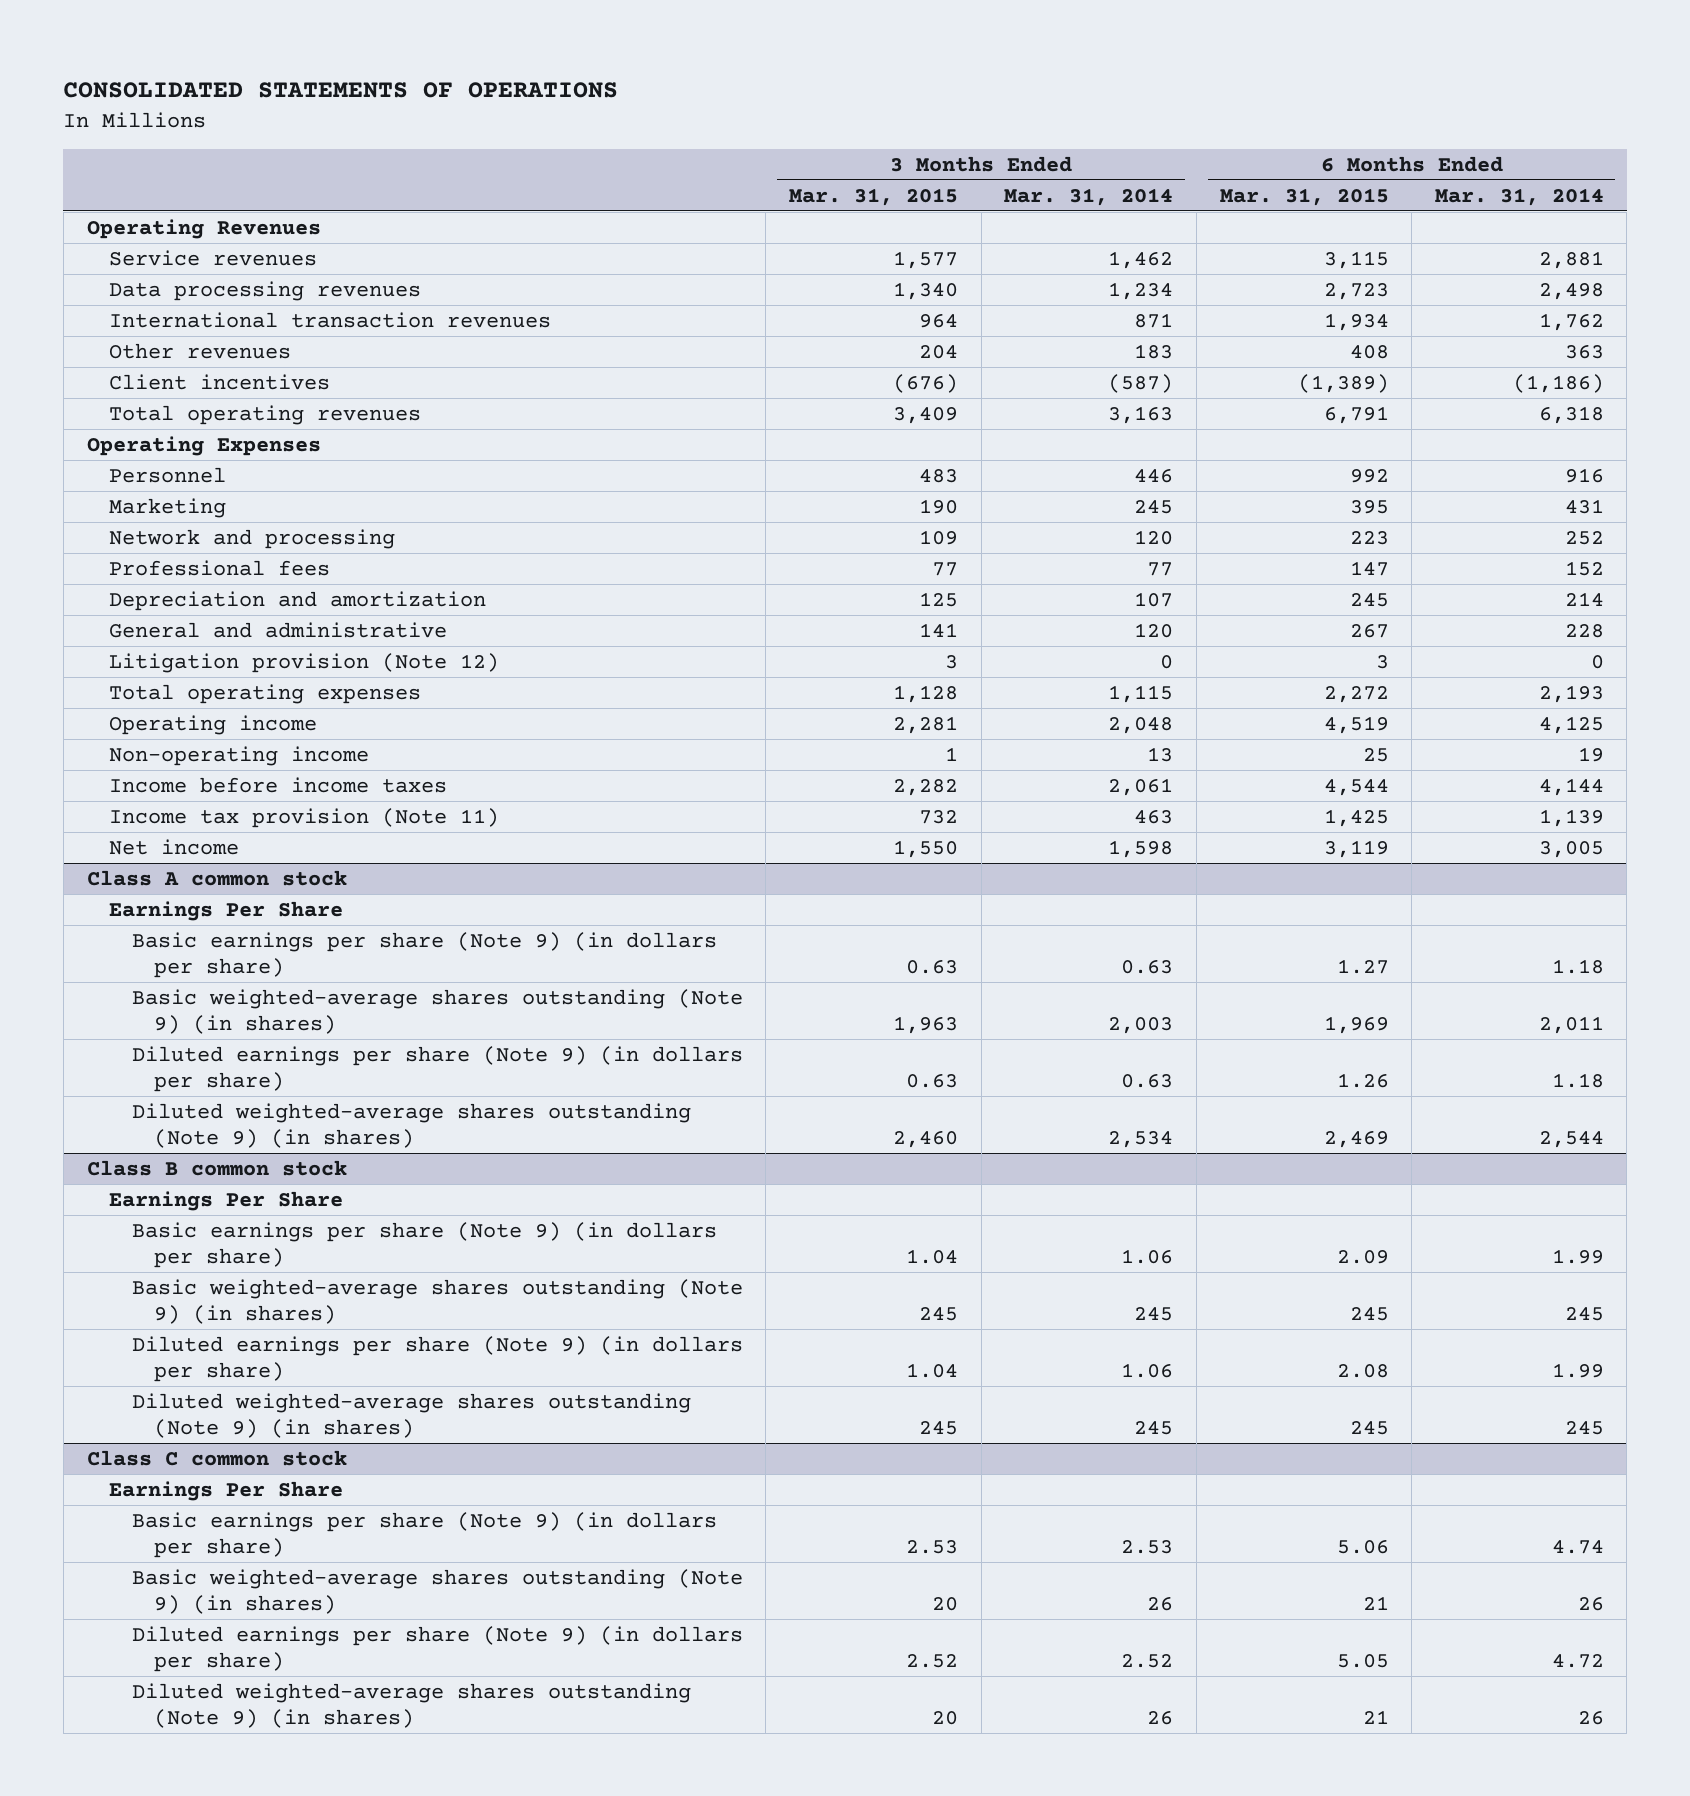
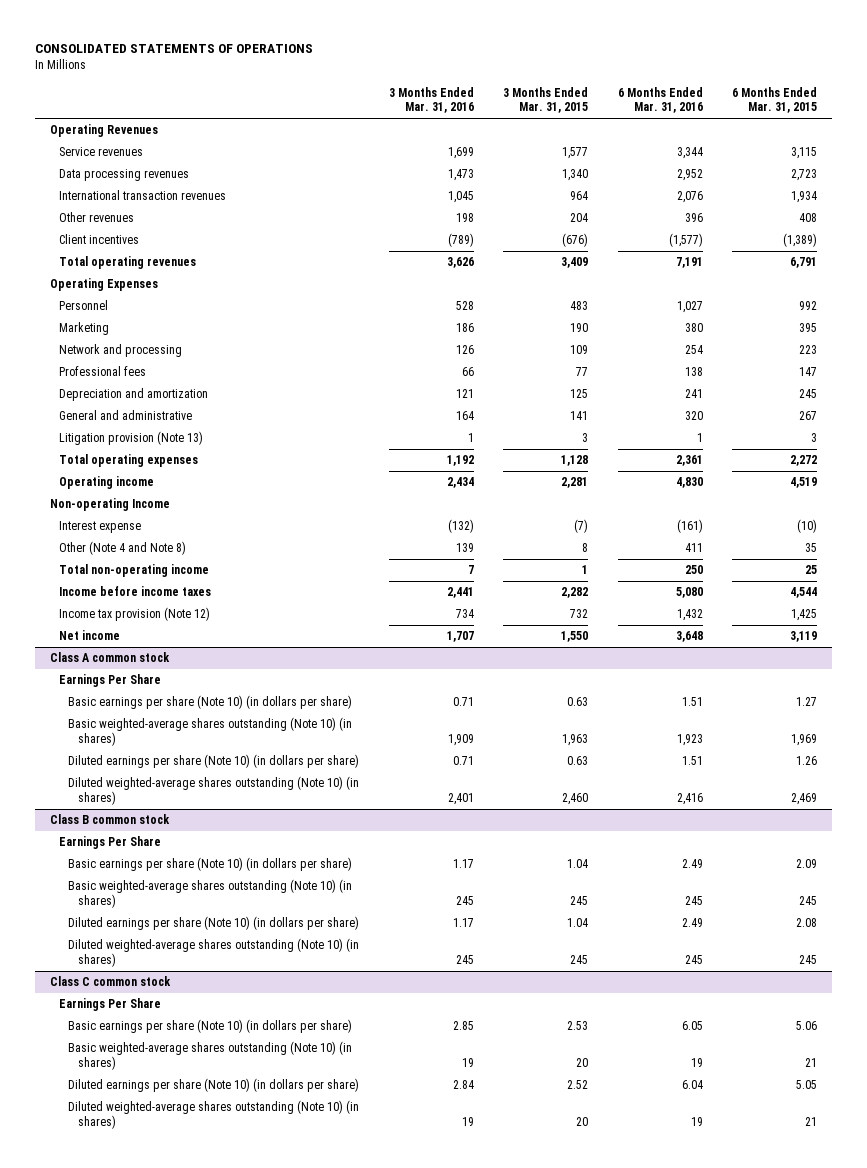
- | 3 Months Ended Mar. 31, 2015 | 3 Months Ended Mar. 31, 2014 | 6 Months Ended Mar. 31, 2015 | 6 Months Ended Mar. 31, 2014
+ | 3 Months Ended Mar. 31, 2016 | 3 Months Ended Mar. 31, 2015 | 6 Months Ended Mar. 31, 2016 | 6 Months Ended Mar. 31, 2015
- Litigation provision (Note 12) | 3 | 0 | 3 | 0
+ Litigation provision (Note 13) | 1 | 3 | 1 | 3
- Non-operating income | 1 | 13 | 25 | 19
+ Non-operating Income
+ Interest expense | (132) | (7) | (161) | (10)
+ Other (Note 4 and Note 8) | 139 | 8 | 411 | 35
+ Total non-operating income | 7 | 1 | 250 | 25
- Income tax provision (Note 11) | 732 | 463 | 1,425 | 1,139
+ Income tax provision (Note 12) | 734 | 732 | 1,432 | 1,425
@ Class A common stock
- Basic earnings per share (Note 9) (in dollars per share) | 0.63 | 0.63 | 1.27 | 1.18
- Basic weighted-average shares outstanding (Note 9) (in shares) | 1,963 | 2,003 | 1,969 | 2,011
- Diluted earnings per share (Note 9) (in dollars per share) | 0.63 | 0.63 | 1.26 | 1.18
- Diluted weighted-average shares outstanding (Note 9) (in shares) | 2,460 | 2,534 | 2,469 | 2,544
+ Basic earnings per share (Note 10) (in dollars per share) | 0.71 | 0.63 | 1.51 | 1.27
+ Basic weighted-average shares outstanding (Note 10) (in shares) | 1,909 | 1,963 | 1,923 | 1,969
+ Diluted earnings per share (Note 10) (in dollars per share) | 0.71 | 0.63 | 1.51 | 1.26
+ Diluted weighted-average shares outstanding (Note 10) (in shares) | 2,401 | 2,460 | 2,416 | 2,469
@ Class B common stock
- Basic earnings per share (Note 9) (in dollars per share) | 1.04 | 1.06 | 2.09 | 1.99
- Basic weighted-average shares outstanding (Note 9) (in shares) | 245 | 245 | 245 | 245
- Diluted earnings per share (Note 9) (in dollars per share) | 1.04 | 1.06 | 2.08 | 1.99
- Diluted weighted-average shares outstanding (Note 9) (in shares) | 245 | 245 | 245 | 245
+ Basic earnings per share (Note 10) (in dollars per share) | 1.17 | 1.04 | 2.49 | 2.09
+ Basic weighted-average shares outstanding (Note 10) (in shares) | 245 | 245 | 245 | 245
+ Diluted earnings per share (Note 10) (in dollars per share) | 1.17 | 1.04 | 2.49 | 2.08
+ Diluted weighted-average shares outstanding (Note 10) (in shares) | 245 | 245 | 245 | 245
@ Class C common stock
- Basic earnings per share (Note 9) (in dollars per share) | 2.53 | 2.53 | 5.06 | 4.74
- Basic weighted-average shares outstanding (Note 9) (in shares) | 20 | 26 | 21 | 26
- Diluted earnings per share (Note 9) (in dollars per share) | 2.52 | 2.52 | 5.05 | 4.72
- Diluted weighted-average shares outstanding (Note 9) (in shares) | 20 | 26 | 21 | 26
+ Basic earnings per share (Note 10) (in dollars per share) | 2.85 | 2.53 | 6.05 | 5.06
+ Basic weighted-average shares outstanding (Note 10) (in shares) | 19 | 20 | 19 | 21
+ Diluted earnings per share (Note 10) (in dollars per share) | 2.84 | 2.52 | 6.04 | 5.05
+ Diluted weighted-average shares outstanding (Note 10) (in shares) | 19 | 20 | 19 | 21

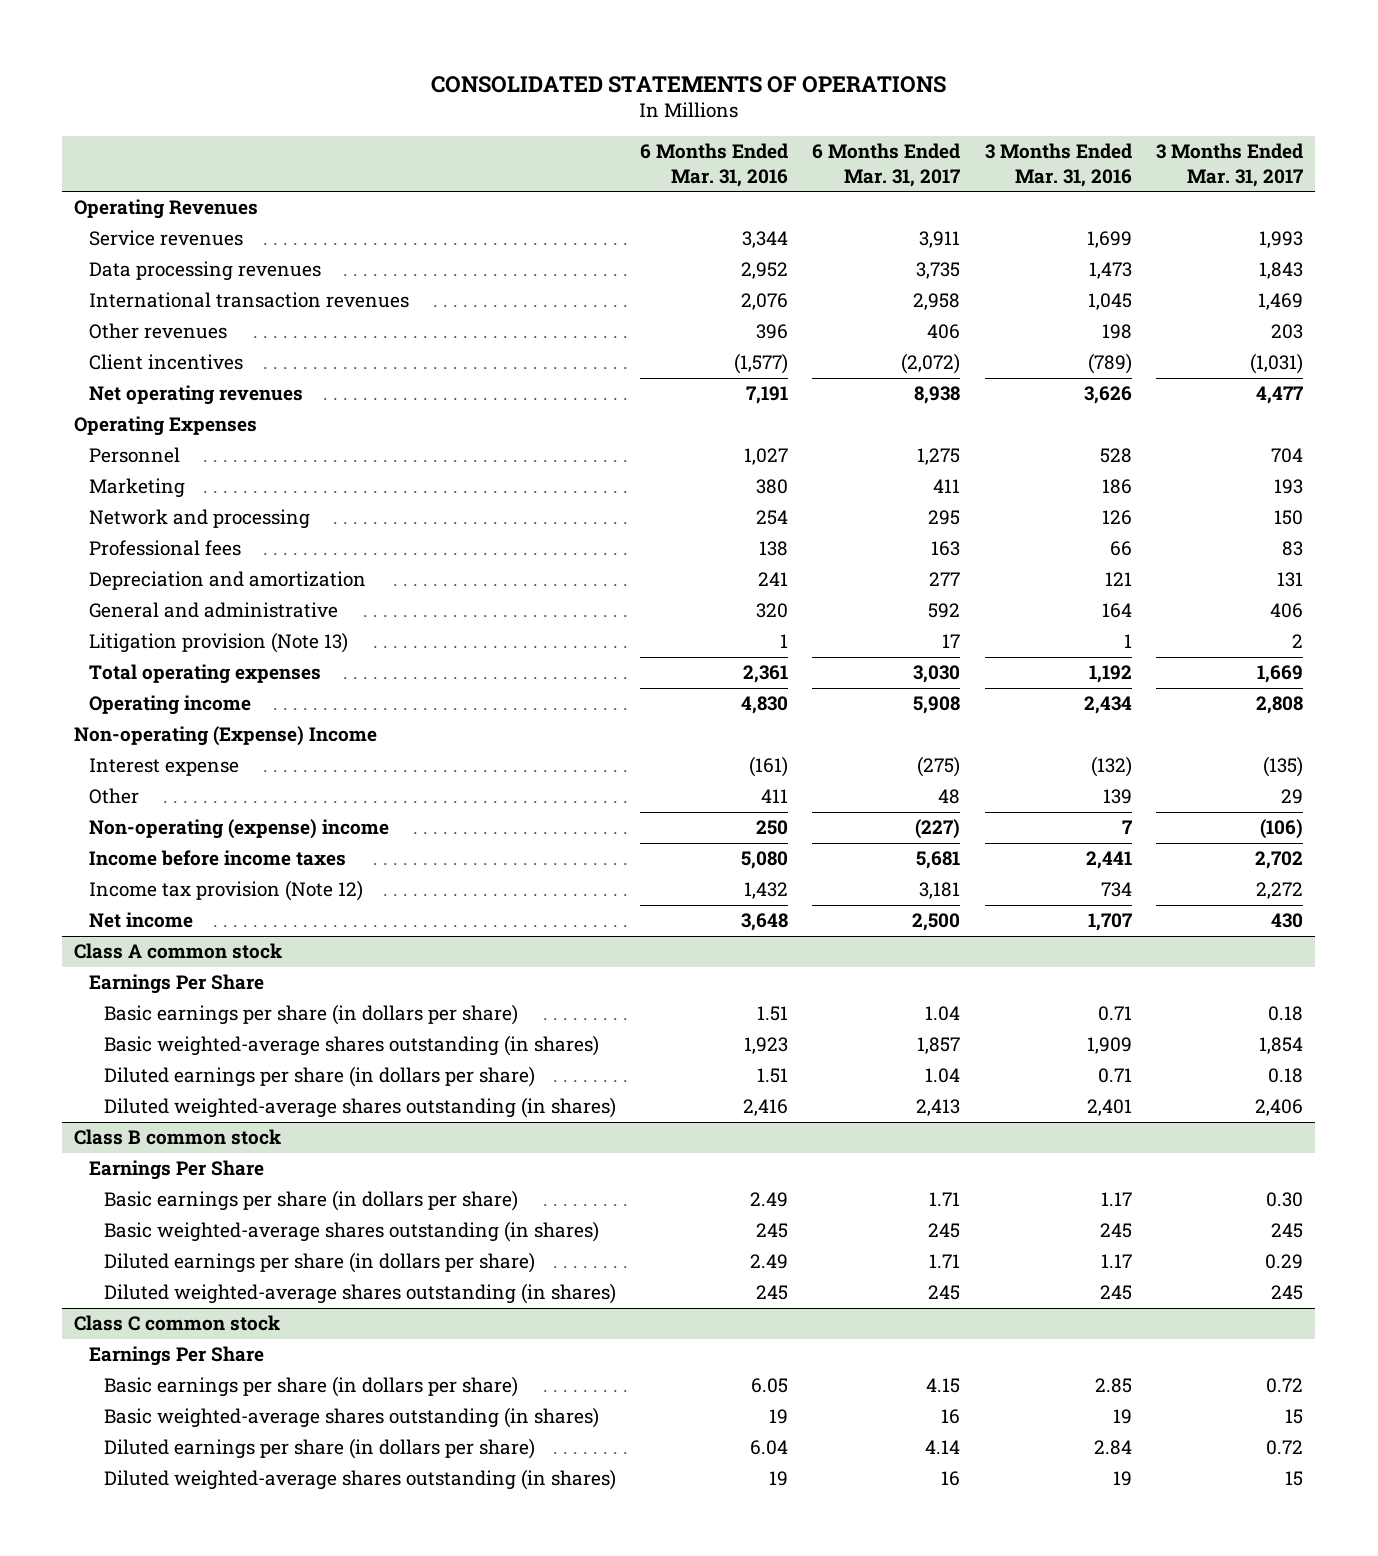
- | 3 Months Ended Mar. 31, 2016 | 3 Months Ended Mar. 31, 2015 | 6 Months Ended Mar. 31, 2016 | 6 Months Ended Mar. 31, 2015
+ | 6 Months Ended Mar. 31, 2016 | 6 Months Ended Mar. 31, 2017 | 3 Months Ended Mar. 31, 2016 | 3 Months Ended Mar. 31, 2017
- Total operating revenues | 3,626 | 3,409 | 7,191 | 6,791
+ Net operating revenues | 7,191 | 8,938 | 3,626 | 4,477
- Non-operating Income
+ Non-operating (Expense) Income
- Other (Note 4 and Note 8) | 139 | 8 | 411 | 35
- Total non-operating income | 7 | 1 | 250 | 25
+ Other | 411 | 48 | 139 | 29
+ Non-operating (expense) income | 250 | (227) | 7 | (106)
@ Class A common stock
- Basic earnings per share (Note 10) (in dollars per share) | 0.71 | 0.63 | 1.51 | 1.27
- Basic weighted-average shares outstanding (Note 10) (in shares) | 1,909 | 1,963 | 1,923 | 1,969
- Diluted earnings per share (Note 10) (in dollars per share) | 0.71 | 0.63 | 1.51 | 1.26
- Diluted weighted-average shares outstanding (Note 10) (in shares) | 2,401 | 2,460 | 2,416 | 2,469
+ Basic earnings per share (in dollars per share) | 1.51 | 1.04 | 0.71 | 0.18
+ Basic weighted-average shares outstanding (in shares) | 1,923 | 1,857 | 1,909 | 1,854
+ Diluted earnings per share (in dollars per share) | 1.51 | 1.04 | 0.71 | 0.18
+ Diluted weighted-average shares outstanding (in shares) | 2,416 | 2,413 | 2,401 | 2,406
@ Class B common stock
- Basic earnings per share (Note 10) (in dollars per share) | 1.17 | 1.04 | 2.49 | 2.09
- Basic weighted-average shares outstanding (Note 10) (in shares) | 245 | 245 | 245 | 245
- Diluted earnings per share (Note 10) (in dollars per share) | 1.17 | 1.04 | 2.49 | 2.08
- Diluted weighted-average shares outstanding (Note 10) (in shares) | 245 | 245 | 245 | 245
+ Basic earnings per share (in dollars per share) | 2.49 | 1.71 | 1.17 | 0.30
+ Basic weighted-average shares outstanding (in shares) | 245 | 245 | 245 | 245
+ Diluted earnings per share (in dollars per share) | 2.49 | 1.71 | 1.17 | 0.29
+ Diluted weighted-average shares outstanding (in shares) | 245 | 245 | 245 | 245
@ Class C common stock
- Basic earnings per share (Note 10) (in dollars per share) | 2.85 | 2.53 | 6.05 | 5.06
- Basic weighted-average shares outstanding (Note 10) (in shares) | 19 | 20 | 19 | 21
- Diluted earnings per share (Note 10) (in dollars per share) | 2.84 | 2.52 | 6.04 | 5.05
- Diluted weighted-average shares outstanding (Note 10) (in shares) | 19 | 20 | 19 | 21
+ Basic earnings per share (in dollars per share) | 6.05 | 4.15 | 2.85 | 0.72
+ Basic weighted-average shares outstanding (in shares) | 19 | 16 | 19 | 15
+ Diluted earnings per share (in dollars per share) | 6.04 | 4.14 | 2.84 | 0.72
+ Diluted weighted-average shares outstanding (in shares) | 19 | 16 | 19 | 15

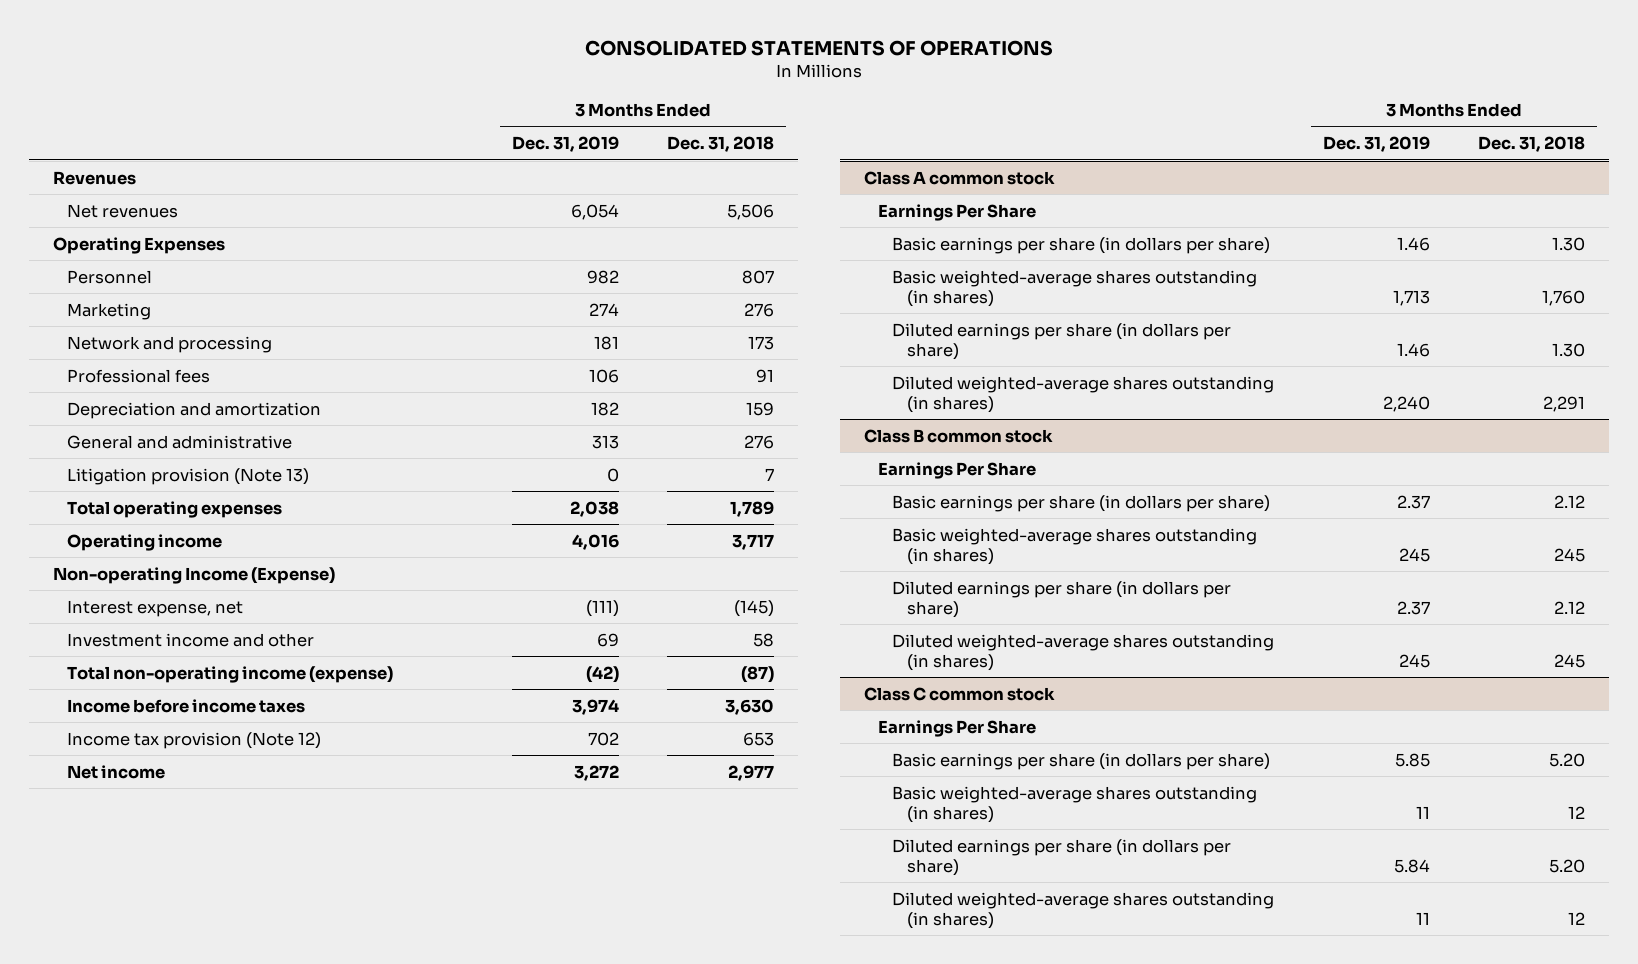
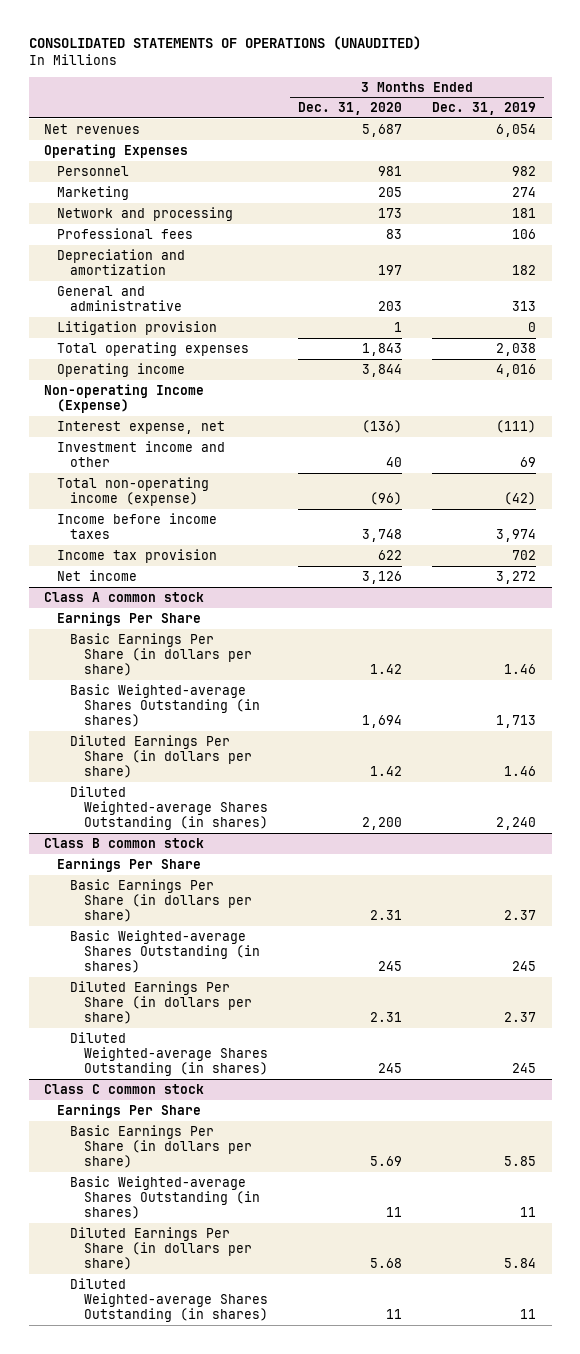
- CONSOLIDATED STATEMENTS OF OPERATIONS
+ CONSOLIDATED STATEMENTS OF OPERATIONS (UNAUDITED)
- | 3 Months Ended Dec. 31, 2019 | 3 Months Ended Dec. 31, 2018
+ | 3 Months Ended Dec. 31, 2020 | 3 Months Ended Dec. 31, 2019
- Revenues
- Litigation provision (Note 13) | 0 | 7
+ Litigation provision | 1 | 0
- Income tax provision (Note 12) | 702 | 653
+ Income tax provision | 622 | 702
@ Class A common stock
- Basic earnings per share (in dollars per share) | 1.46 | 1.30
- Basic weighted-average shares outstanding (in shares) | 1,713 | 1,760
- Diluted earnings per share (in dollars per share) | 1.46 | 1.30
- Diluted weighted-average shares outstanding (in shares) | 2,240 | 2,291
+ Basic Earnings Per Share (in dollars per share) | 1.42 | 1.46
+ Basic Weighted-average Shares Outstanding (in shares) | 1,694 | 1,713
+ Diluted Earnings Per Share (in dollars per share) | 1.42 | 1.46
+ Diluted Weighted-average Shares Outstanding (in shares) | 2,200 | 2,240
@ Class B common stock
- Basic earnings per share (in dollars per share) | 2.37 | 2.12
- Basic weighted-average shares outstanding (in shares) | 245 | 245
- Diluted earnings per share (in dollars per share) | 2.37 | 2.12
- Diluted weighted-average shares outstanding (in shares) | 245 | 245
+ Basic Earnings Per Share (in dollars per share) | 2.31 | 2.37
+ Basic Weighted-average Shares Outstanding (in shares) | 245 | 245
+ Diluted Earnings Per Share (in dollars per share) | 2.31 | 2.37
+ Diluted Weighted-average Shares Outstanding (in shares) | 245 | 245
@ Class C common stock
- Basic earnings per share (in dollars per share) | 5.85 | 5.20
- Basic weighted-average shares outstanding (in shares) | 11 | 12
- Diluted earnings per share (in dollars per share) | 5.84 | 5.20
- Diluted weighted-average shares outstanding (in shares) | 11 | 12
+ Basic Earnings Per Share (in dollars per share) | 5.69 | 5.85
+ Basic Weighted-average Shares Outstanding (in shares) | 11 | 11
+ Diluted Earnings Per Share (in dollars per share) | 5.68 | 5.84
+ Diluted Weighted-average Shares Outstanding (in shares) | 11 | 11

